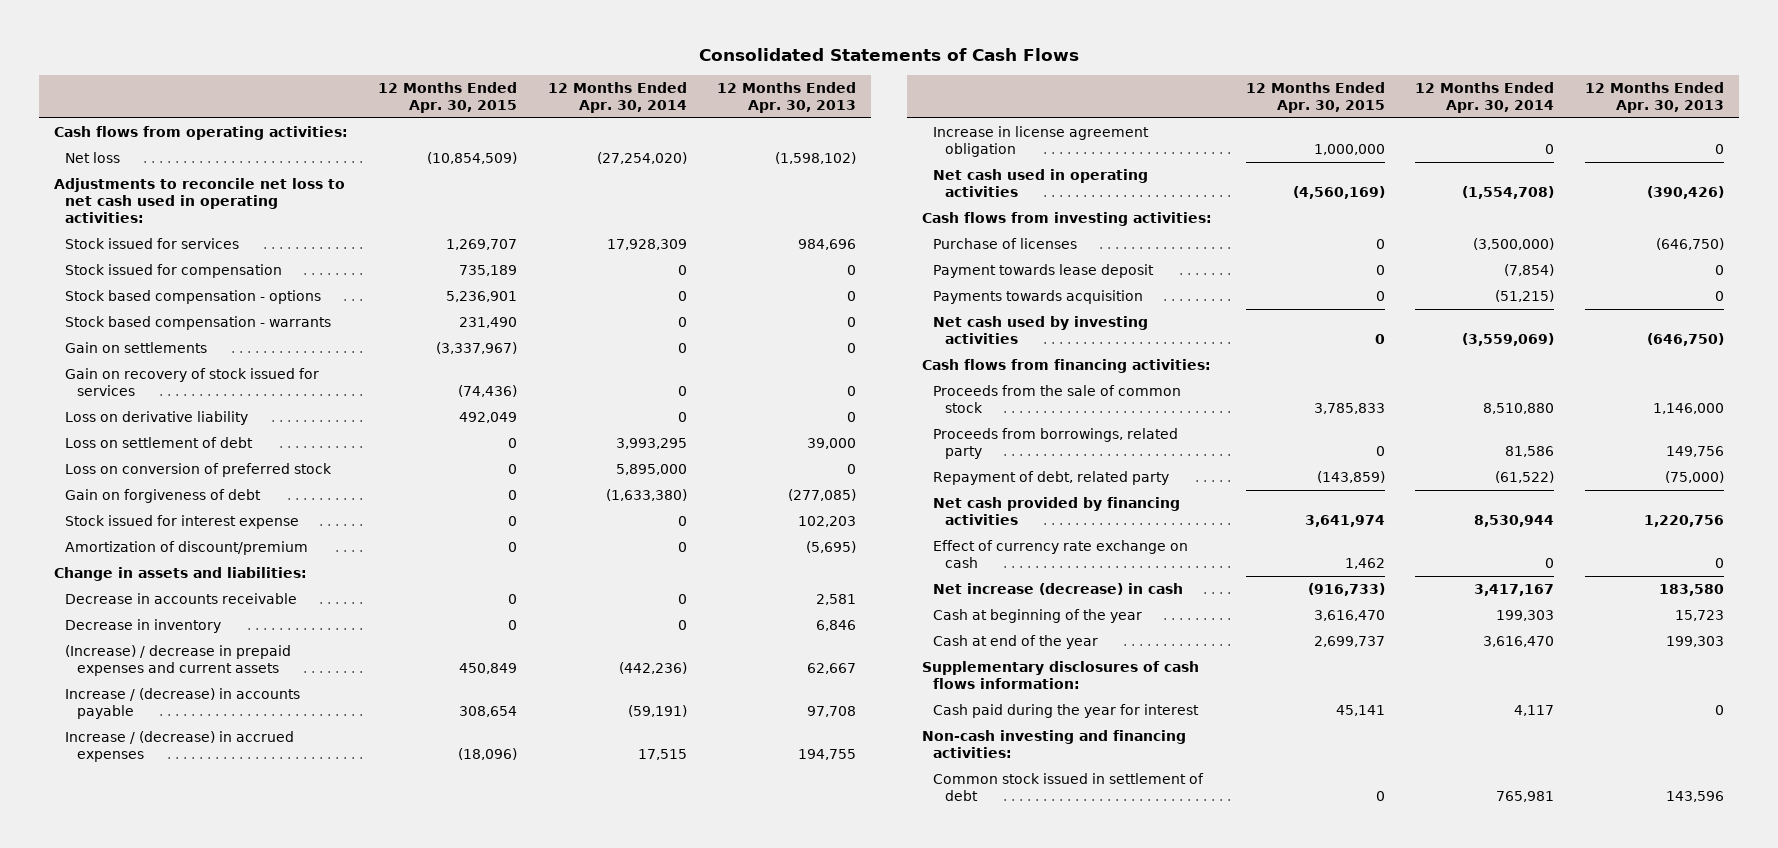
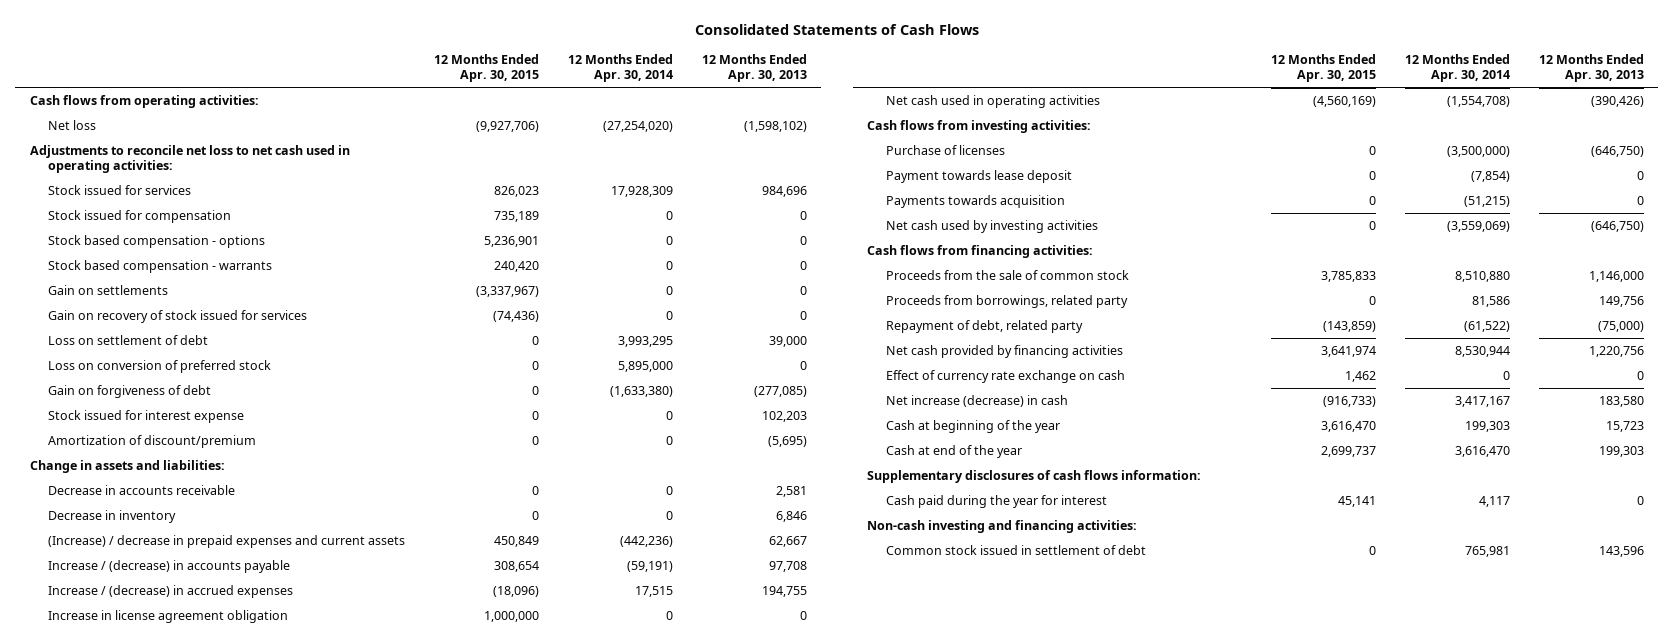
- Net loss | (10,854,509) | (27,254,020) | (1,598,102)
+ Net loss | (9,927,706) | (27,254,020) | (1,598,102)
- Stock issued for services | 1,269,707 | 17,928,309 | 984,696
+ Stock issued for services | 826,023 | 17,928,309 | 984,696
- Stock based compensation - warrants | 231,490 | 0 | 0
+ Stock based compensation - warrants | 240,420 | 0 | 0
- Loss on derivative liability | 492,049 | 0 | 0

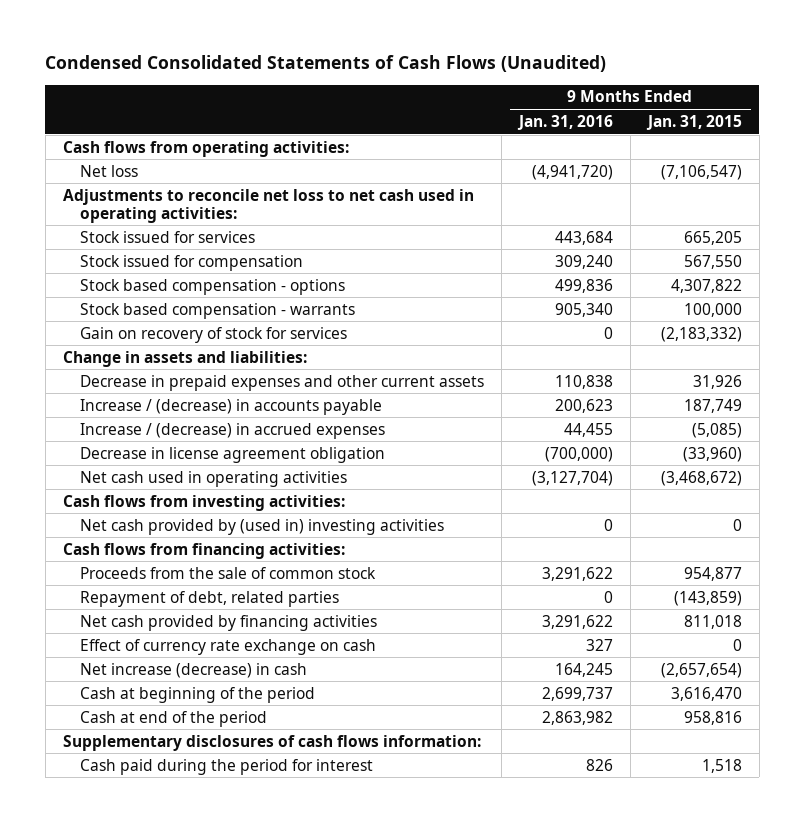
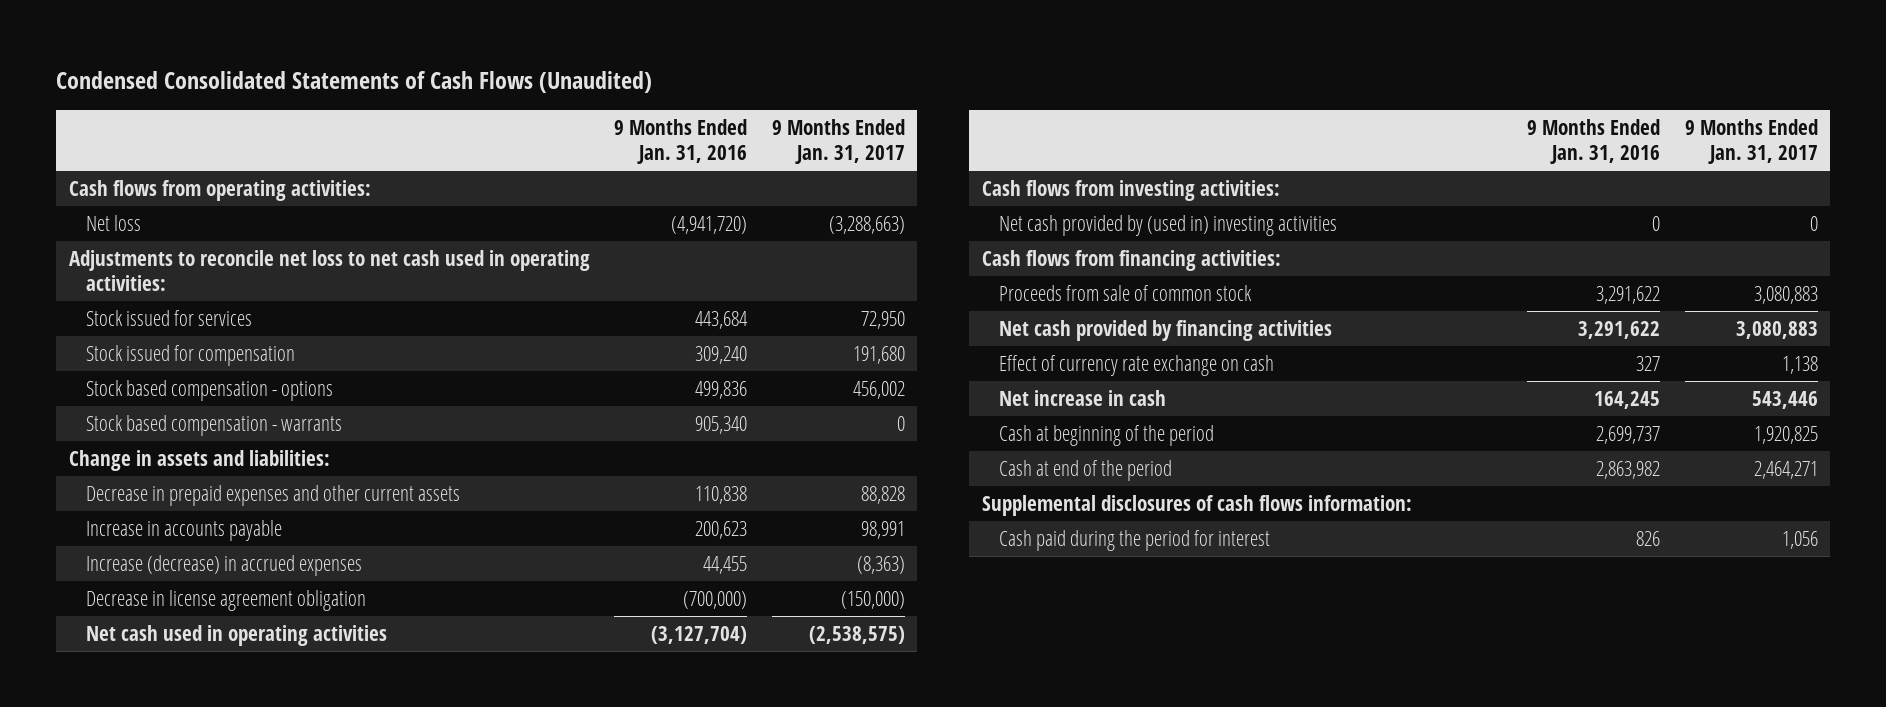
- | 9 Months Ended Jan. 31, 2016 | 9 Months Ended Jan. 31, 2015
+ | 9 Months Ended Jan. 31, 2016 | 9 Months Ended Jan. 31, 2017
- Gain on recovery of stock for services | 0 | (2,183,332)
- Increase / (decrease) in accounts payable | 200,623 | 187,749
- Increase / (decrease) in accrued expenses | 44,455 | (5,085)
+ Increase in accounts payable | 200,623 | 98,991
+ Increase (decrease) in accrued expenses | 44,455 | (8,363)
- Proceeds from the sale of common stock | 3,291,622 | 954,877
- Repayment of debt, related parties | 0 | (143,859)
+ Proceeds from sale of common stock | 3,291,622 | 3,080,883
- Net increase (decrease) in cash | 164,245 | (2,657,654)
+ Net increase in cash | 164,245 | 543,446
- Supplementary disclosures of cash flows information:
+ Supplemental disclosures of cash flows information:

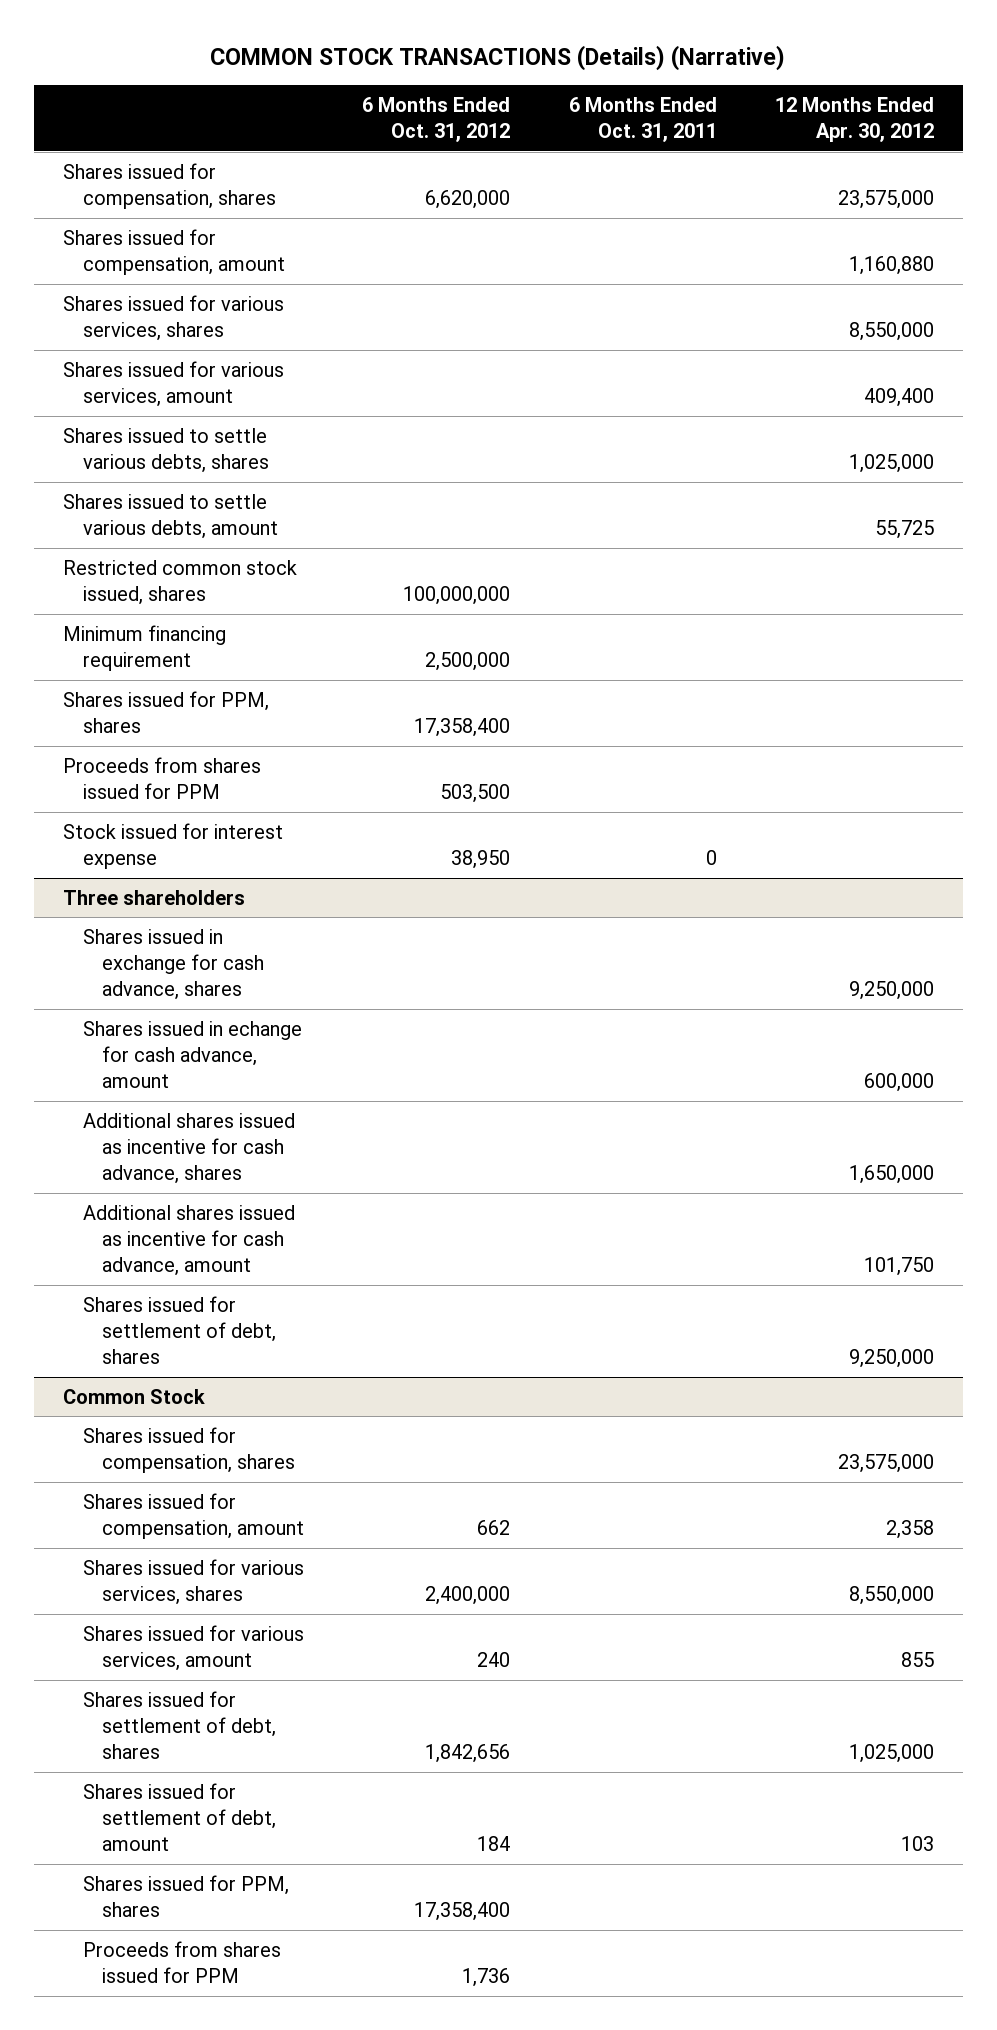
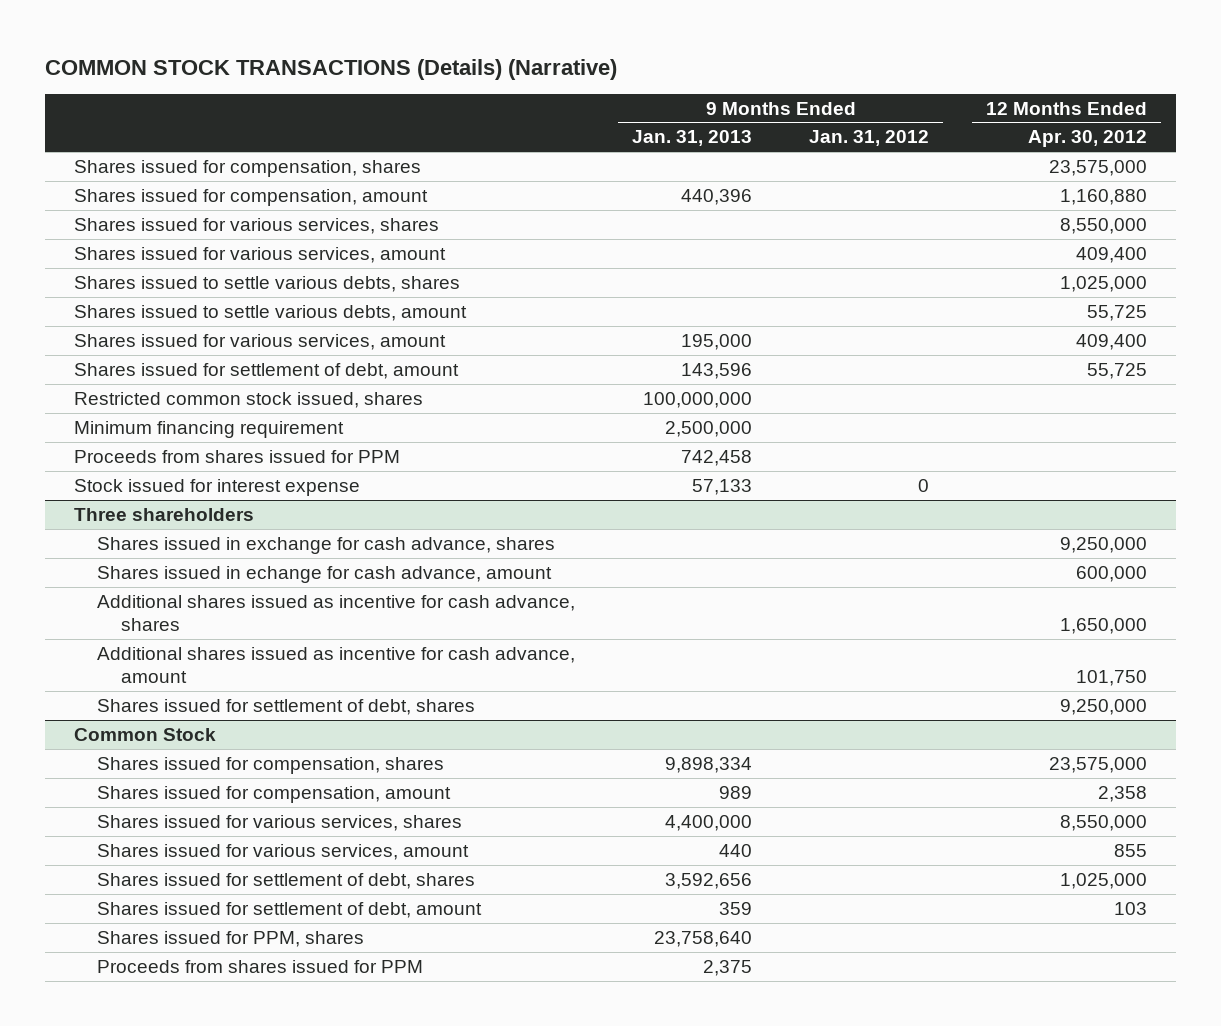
- | 6 Months Ended Oct. 31, 2012 | 6 Months Ended Oct. 31, 2011 | 12 Months Ended Apr. 30, 2012
+ | 9 Months Ended Jan. 31, 2013 | 9 Months Ended Jan. 31, 2012 | 12 Months Ended Apr. 30, 2012
+ Shares issued for various services, amount | 195,000 | | 409,400
+ Shares issued for settlement of debt, amount | 143,596 | | 55,725
- Shares issued for PPM, shares | 17,358,400 | |

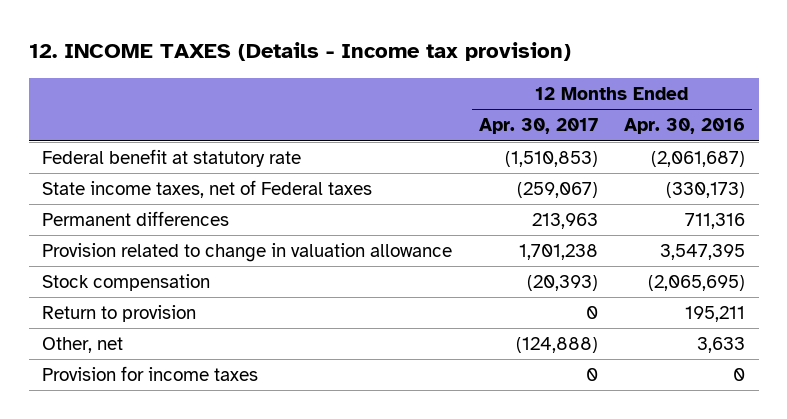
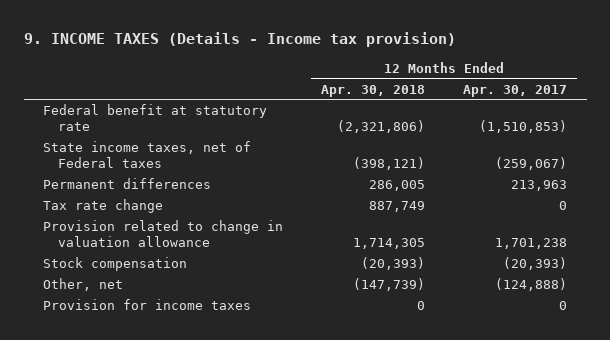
- 12. INCOME TAXES (Details - Income tax provision)
+ 9. INCOME TAXES (Details - Income tax provision)
- | 12 Months Ended Apr. 30, 2017 | 12 Months Ended Apr. 30, 2016
+ | 12 Months Ended Apr. 30, 2018 | 12 Months Ended Apr. 30, 2017
+ Tax rate change | 887,749 | 0
- Return to provision | 0 | 195,211

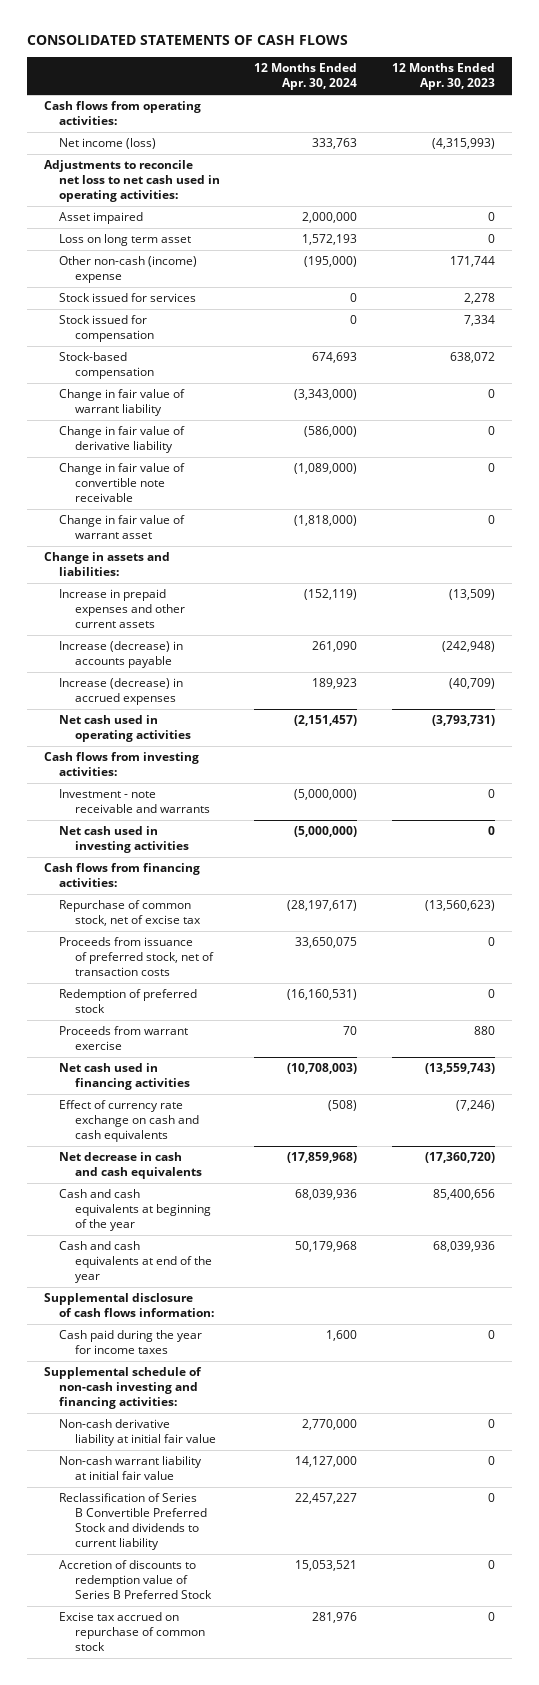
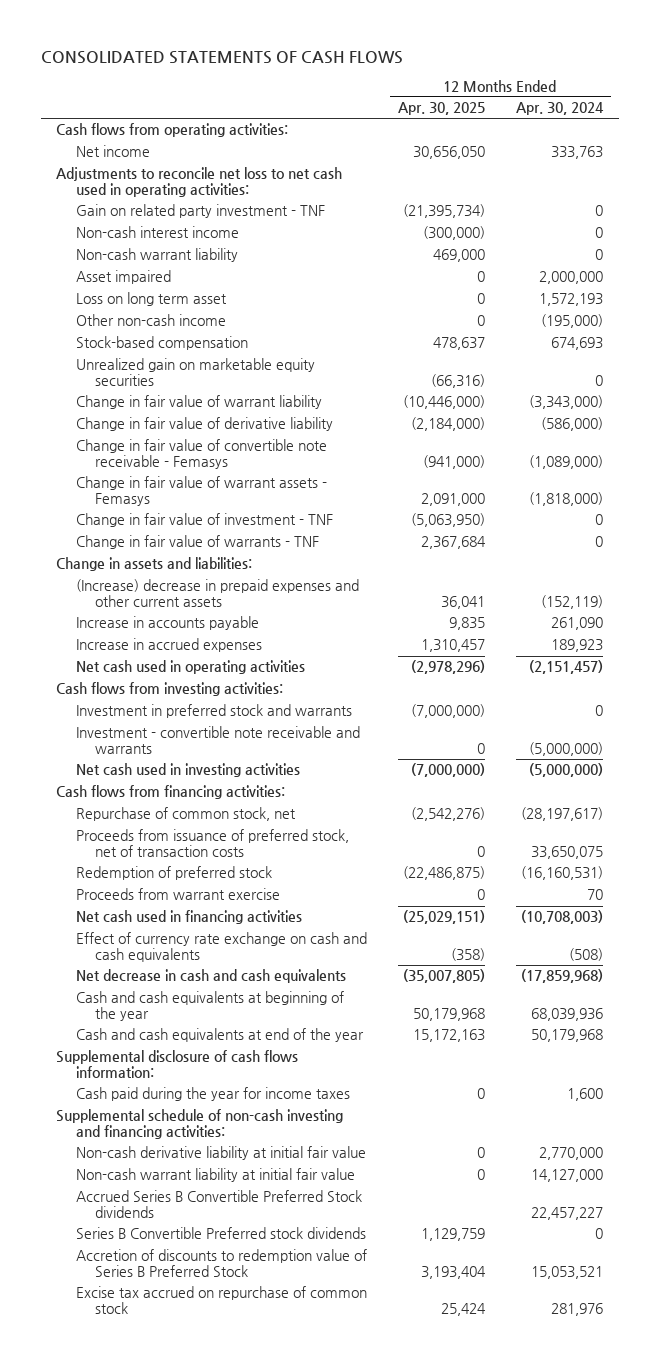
- | 12 Months Ended Apr. 30, 2024 | 12 Months Ended Apr. 30, 2023
+ | 12 Months Ended Apr. 30, 2025 | 12 Months Ended Apr. 30, 2024
- Net income (loss) | 333,763 | (4,315,993)
+ Net income | 30,656,050 | 333,763
+ Gain on related party investment - TNF | (21,395,734) | 0
+ Non-cash interest income | (300,000) | 0
+ Non-cash warrant liability | 469,000 | 0
- Other non-cash (income) expense | (195,000) | 171,744
- Stock issued for services | 0 | 2,278
- Stock issued for compensation | 0 | 7,334
+ Other non-cash income | 0 | (195,000)
+ Unrealized gain on marketable equity securities | (66,316) | 0
- Change in fair value of convertible note receivable | (1,089,000) | 0
- Change in fair value of warrant asset | (1,818,000) | 0
+ Change in fair value of convertible note receivable - Femasys | (941,000) | (1,089,000)
+ Change in fair value of warrant assets - Femasys | 2,091,000 | (1,818,000)
+ Change in fair value of investment - TNF | (5,063,950) | 0
+ Change in fair value of warrants - TNF | 2,367,684 | 0
- Increase in prepaid expenses and other current assets | (152,119) | (13,509)
- Increase (decrease) in accounts payable | 261,090 | (242,948)
- Increase (decrease) in accrued expenses | 189,923 | (40,709)
+ (Increase) decrease in prepaid expenses and other current assets | 36,041 | (152,119)
+ Increase in accounts payable | 9,835 | 261,090
+ Increase in accrued expenses | 1,310,457 | 189,923
- Investment - note receivable and warrants | (5,000,000) | 0
+ Investment in preferred stock and warrants | (7,000,000) | 0
+ Investment - convertible note receivable and warrants | 0 | (5,000,000)
- Repurchase of common stock, net of excise tax | (28,197,617) | (13,560,623)
+ Repurchase of common stock, net | (2,542,276) | (28,197,617)
- Reclassification of Series B Convertible Preferred Stock and dividends to current liability | 22,457,227 | 0
+ Accrued Series B Convertible Preferred Stock dividends | | 22,457,227
+ Series B Convertible Preferred stock dividends | 1,129,759 | 0

